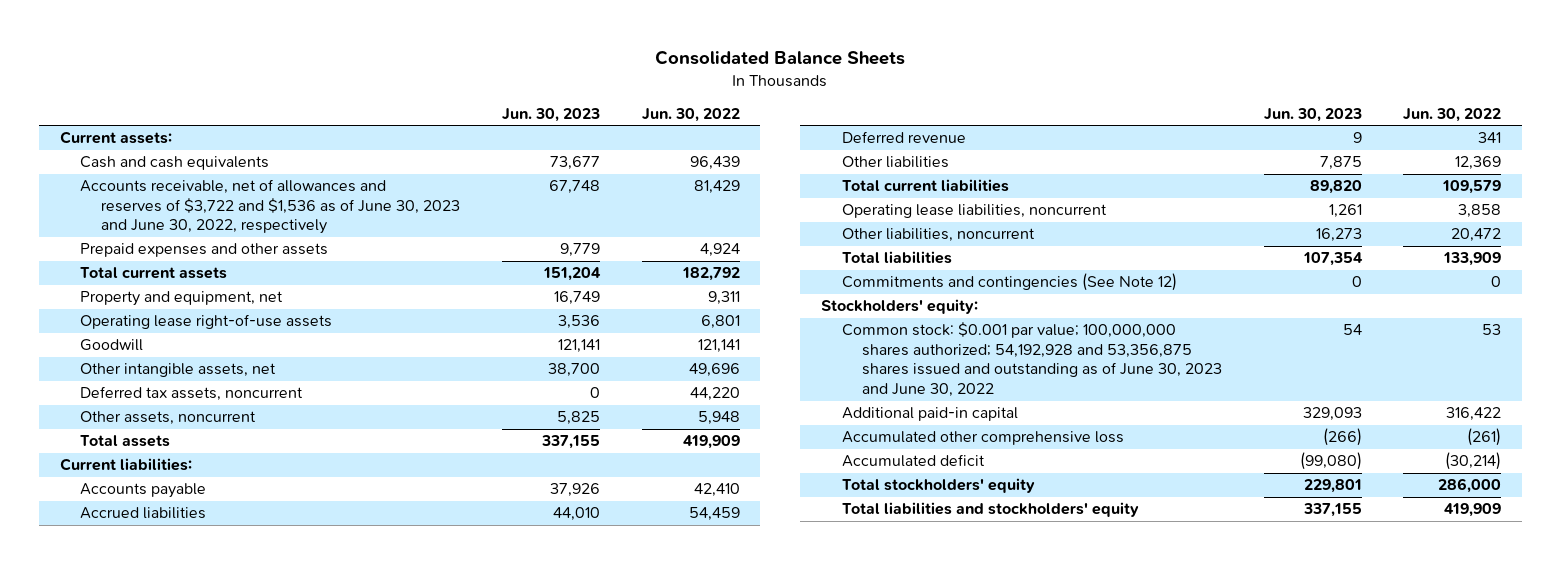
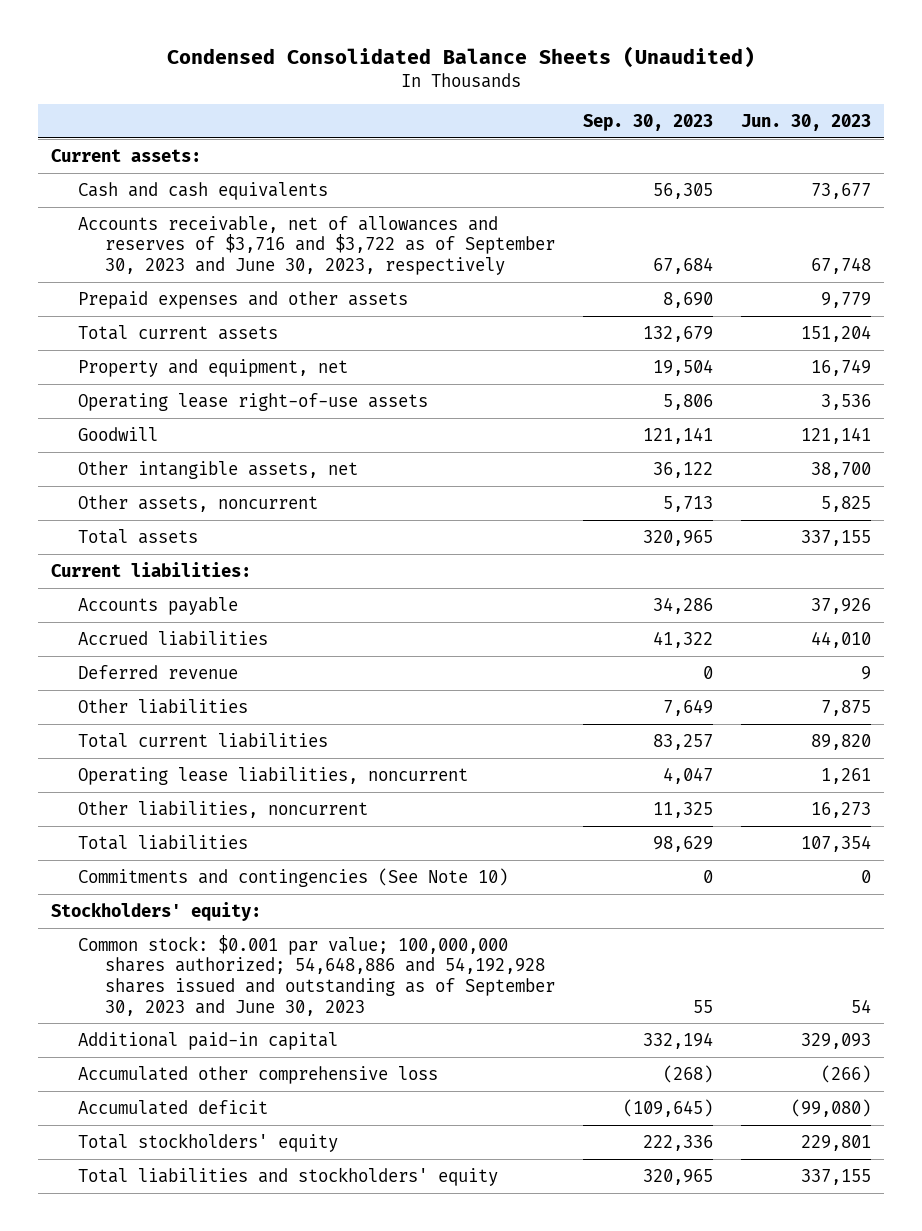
- Consolidated Balance Sheets
+ Condensed Consolidated Balance Sheets (Unaudited)
- | Jun. 30, 2023 | Jun. 30, 2022
+ | Sep. 30, 2023 | Jun. 30, 2023
- Accounts receivable, net of allowances and reserves of $3,722 and $1,536 as of June 30, 2023 and June 30, 2022, respectively | 67,748 | 81,429
+ Accounts receivable, net of allowances and reserves of $3,716 and $3,722 as of September 30, 2023 and June 30, 2023, respectively | 67,684 | 67,748
- Deferred tax assets, noncurrent | 0 | 44,220
- Commitments and contingencies (See Note 12) | 0 | 0
+ Commitments and contingencies (See Note 10) | 0 | 0
- Common stock: $0.001 par value; 100,000,000 shares authorized; 54,192,928 and 53,356,875 shares issued and outstanding as of June 30, 2023 and June 30, 2022 | 54 | 53
+ Common stock: $0.001 par value; 100,000,000 shares authorized; 54,648,886 and 54,192,928 shares issued and outstanding as of September 30, 2023 and June 30, 2023 | 55 | 54

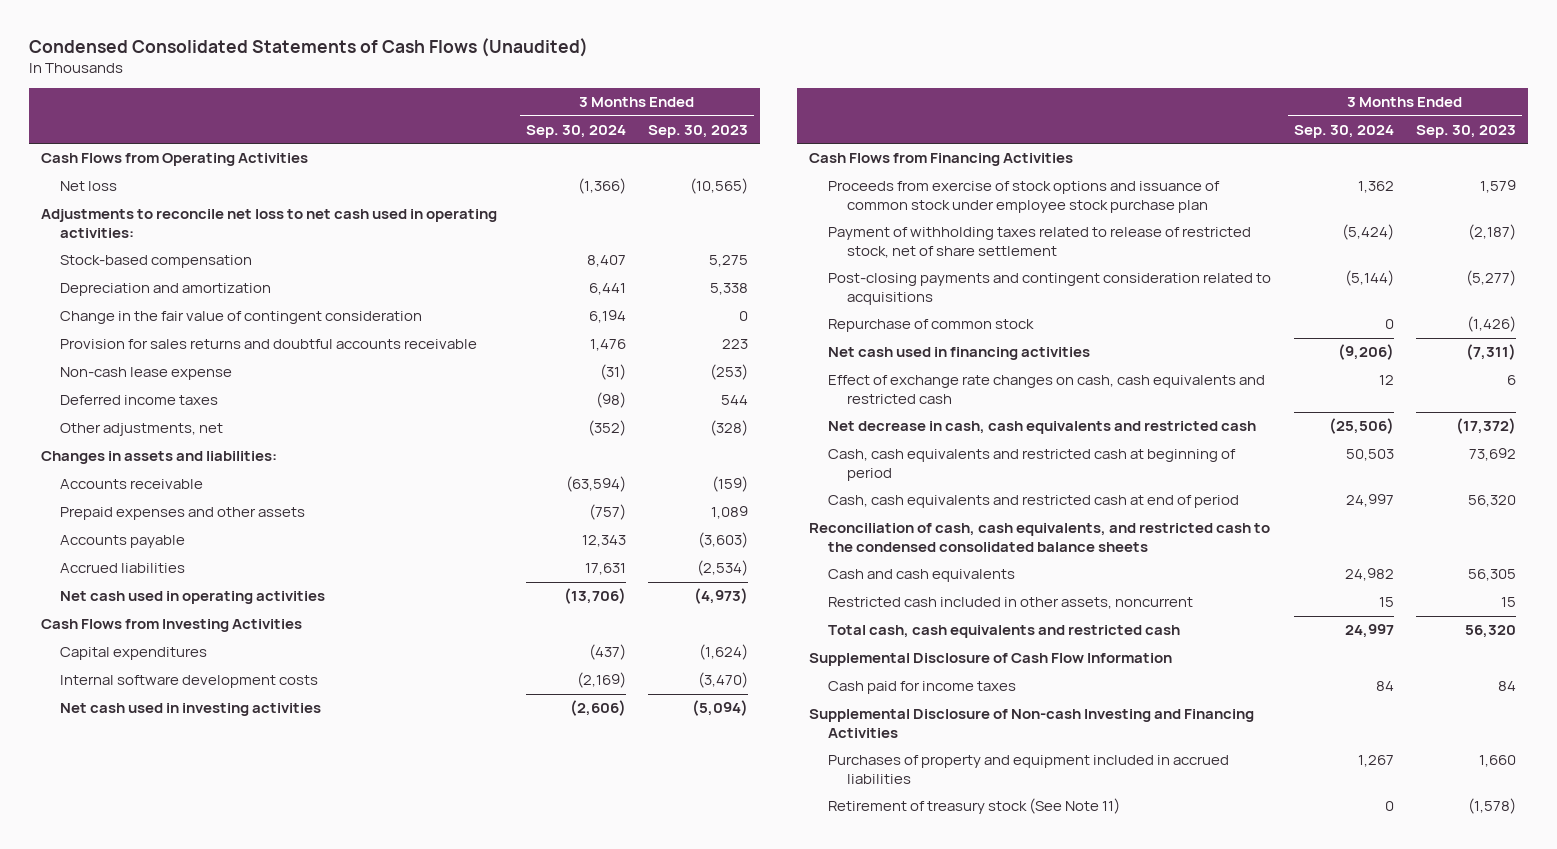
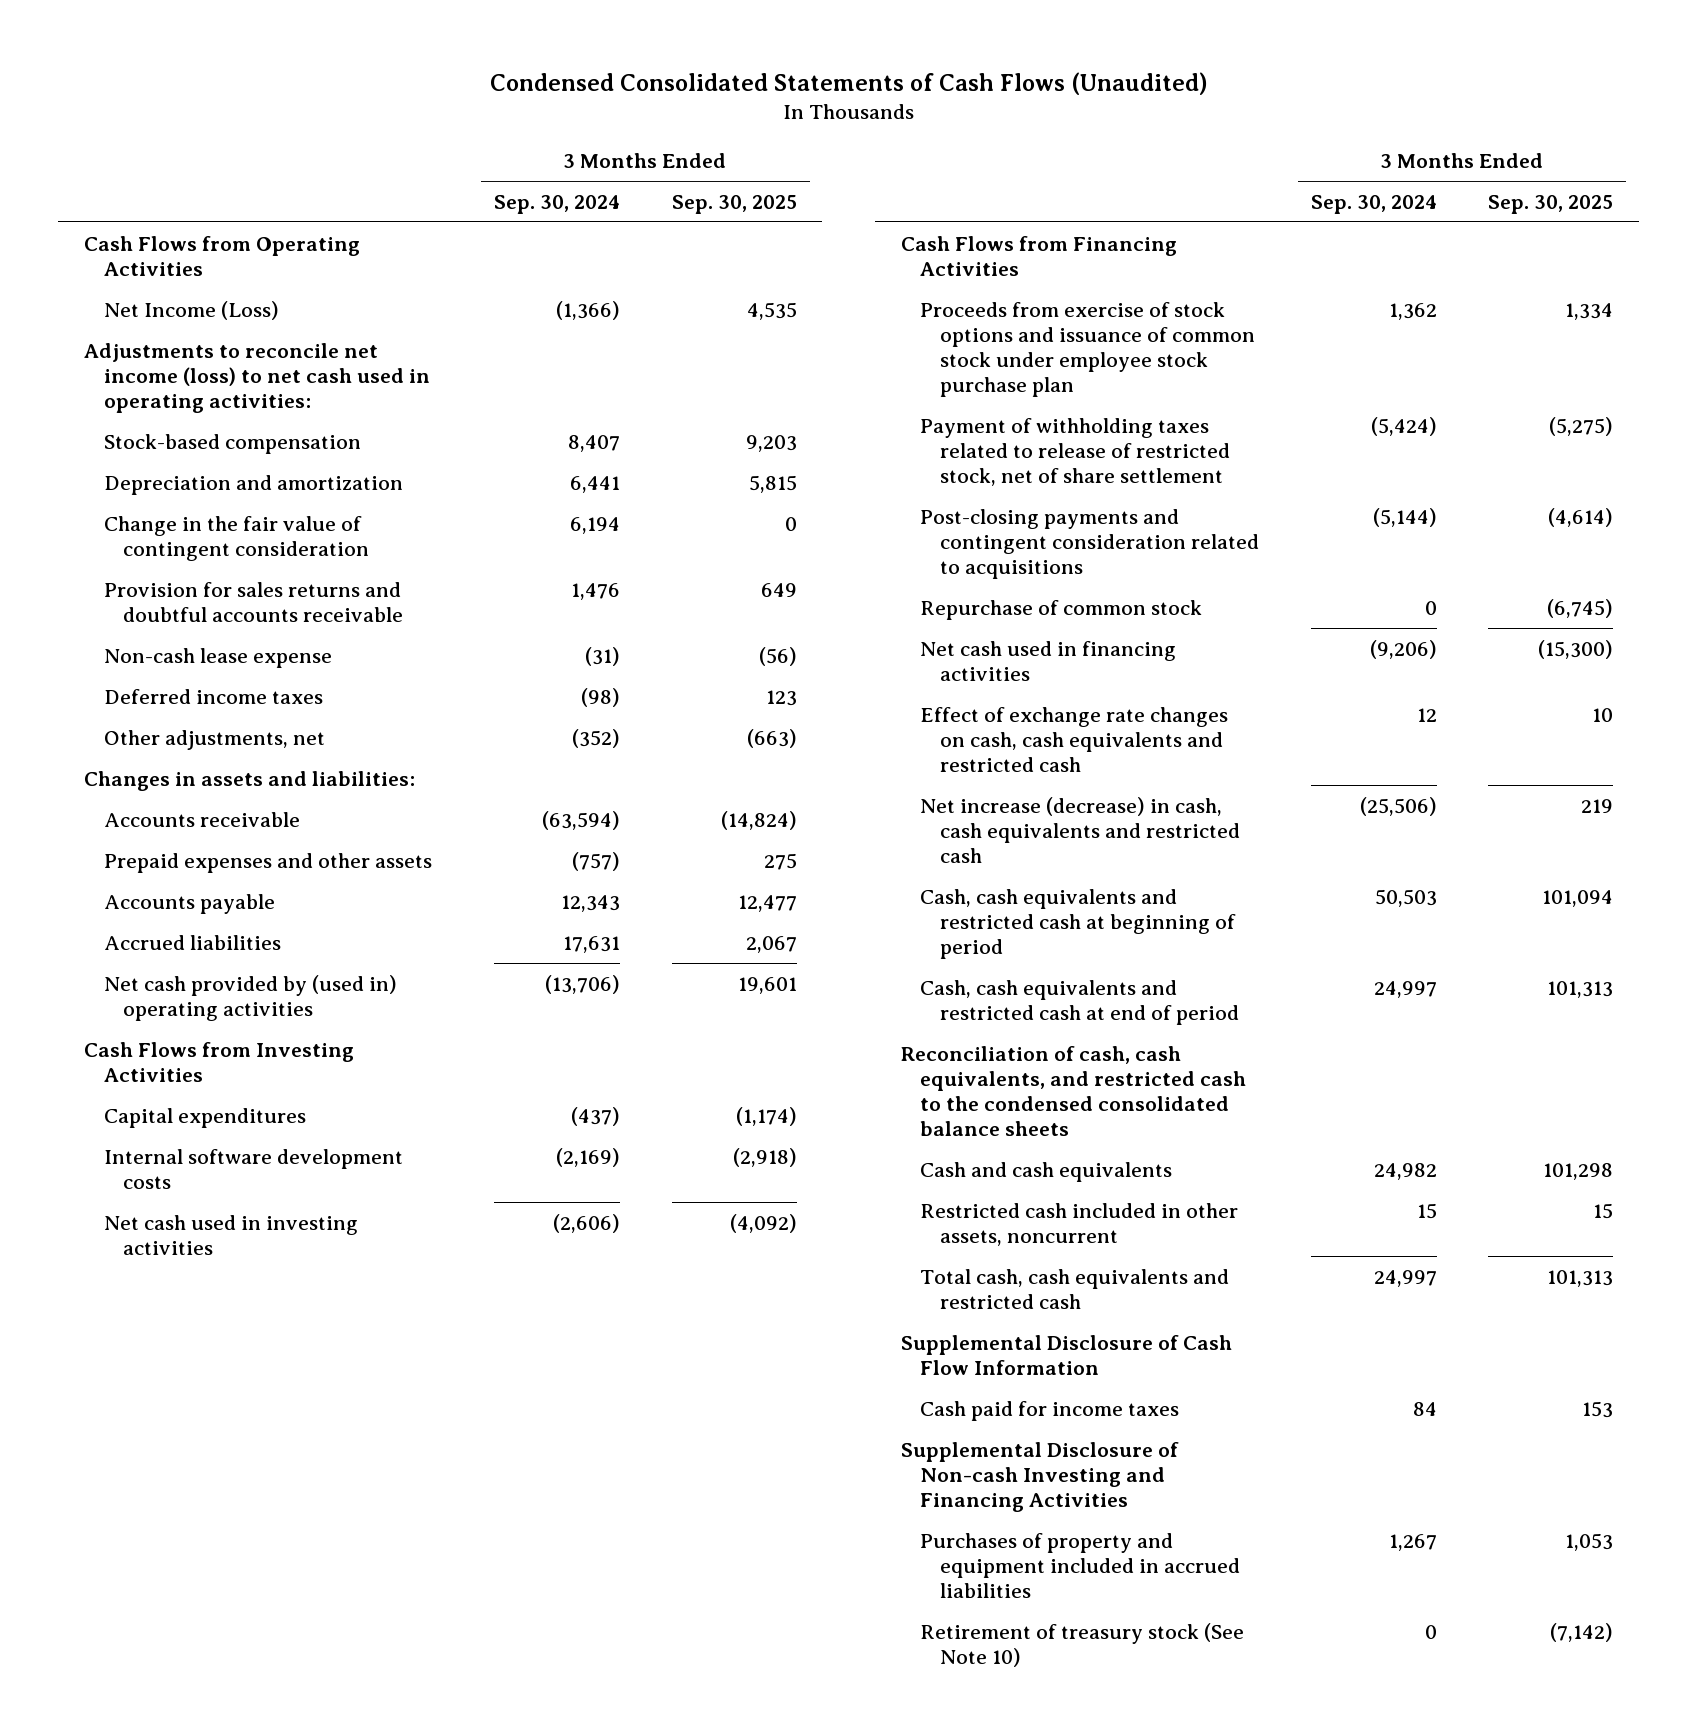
- | 3 Months Ended Sep. 30, 2024 | 3 Months Ended Sep. 30, 2023
+ | 3 Months Ended Sep. 30, 2024 | 3 Months Ended Sep. 30, 2025
- Net loss | (1,366) | (10,565)
- Adjustments to reconcile net loss to net cash used in operating activities:
+ Net Income (Loss) | (1,366) | 4,535
+ Adjustments to reconcile net income (loss) to net cash used in operating activities:
- Net cash used in operating activities | (13,706) | (4,973)
+ Net cash provided by (used in) operating activities | (13,706) | 19,601
- Net decrease in cash, cash equivalents and restricted cash | (25,506) | (17,372)
+ Net increase (decrease) in cash, cash equivalents and restricted cash | (25,506) | 219
- Retirement of treasury stock (See Note 11) | 0 | (1,578)
+ Retirement of treasury stock (See Note 10) | 0 | (7,142)

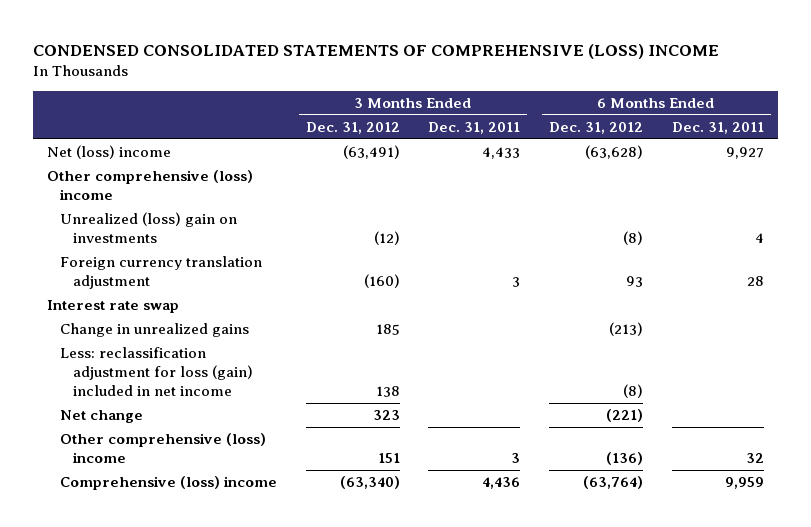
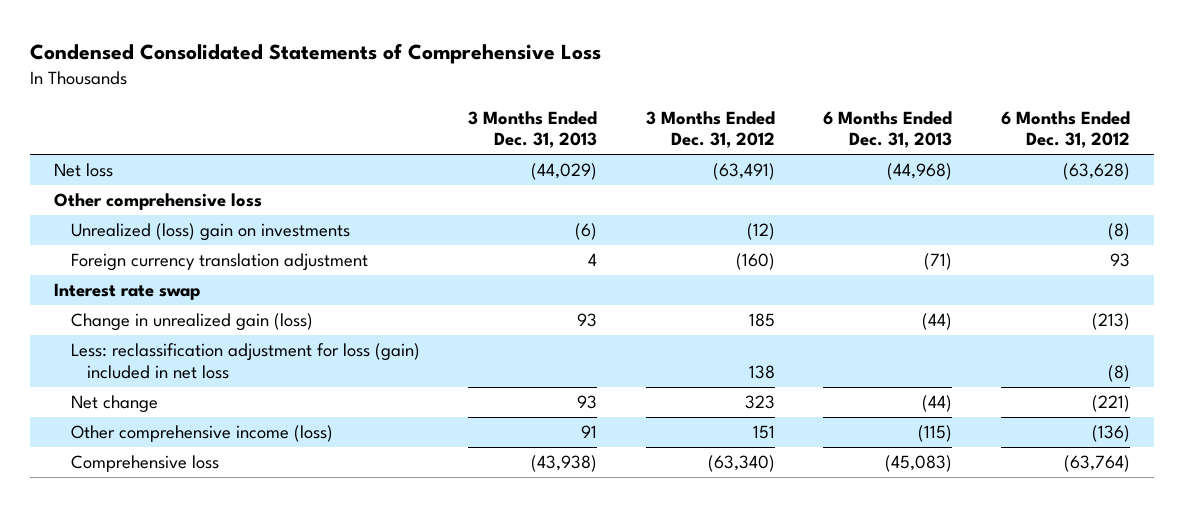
- CONDENSED CONSOLIDATED STATEMENTS OF COMPREHENSIVE (LOSS) INCOME
+ Condensed Consolidated Statements of Comprehensive Loss
- | 3 Months Ended Dec. 31, 2012 | 3 Months Ended Dec. 31, 2011 | 6 Months Ended Dec. 31, 2012 | 6 Months Ended Dec. 31, 2011
+ | 3 Months Ended Dec. 31, 2013 | 3 Months Ended Dec. 31, 2012 | 6 Months Ended Dec. 31, 2013 | 6 Months Ended Dec. 31, 2012
- Net (loss) income | (63,491) | 4,433 | (63,628) | 9,927
- Other comprehensive (loss) income
+ Net loss | (44,029) | (63,491) | (44,968) | (63,628)
+ Other comprehensive loss
- Change in unrealized gains | 185 | | (213) |
- Less: reclassification adjustment for loss (gain) included in net income | 138 | | (8) |
+ Change in unrealized gain (loss) | 93 | 185 | (44) | (213)
+ Less: reclassification adjustment for loss (gain) included in net loss | | 138 | | (8)
- Other comprehensive (loss) income | 151 | 3 | (136) | 32
- Comprehensive (loss) income | (63,340) | 4,436 | (63,764) | 9,959
+ Other comprehensive income (loss) | 91 | 151 | (115) | (136)
+ Comprehensive loss | (43,938) | (63,340) | (45,083) | (63,764)

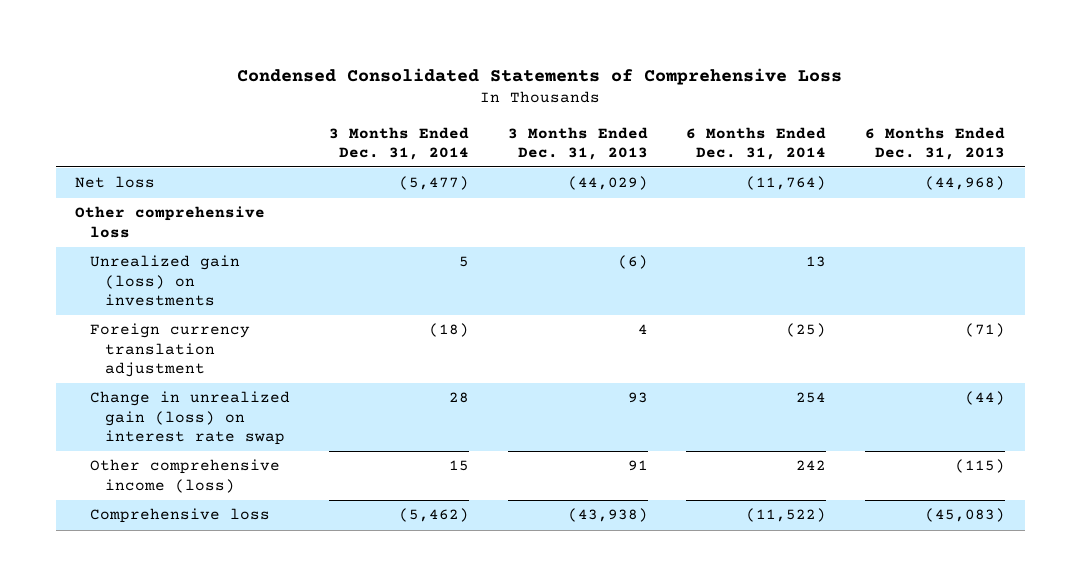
- | 3 Months Ended Dec. 31, 2013 | 3 Months Ended Dec. 31, 2012 | 6 Months Ended Dec. 31, 2013 | 6 Months Ended Dec. 31, 2012
+ | 3 Months Ended Dec. 31, 2014 | 3 Months Ended Dec. 31, 2013 | 6 Months Ended Dec. 31, 2014 | 6 Months Ended Dec. 31, 2013
- Unrealized (loss) gain on investments | (6) | (12) | | (8)
+ Unrealized gain (loss) on investments | 5 | (6) | 13 |
- Interest rate swap
- Change in unrealized gain (loss) | 93 | 185 | (44) | (213)
- Less: reclassification adjustment for loss (gain) included in net loss | | 138 | | (8)
- Net change | 93 | 323 | (44) | (221)
+ Change in unrealized gain (loss) on interest rate swap | 28 | 93 | 254 | (44)

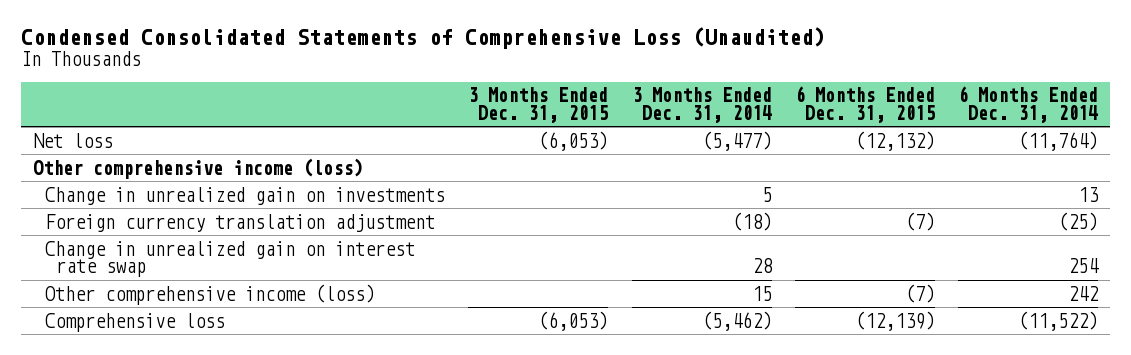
- Condensed Consolidated Statements of Comprehensive Loss
+ Condensed Consolidated Statements of Comprehensive Loss (Unaudited)
- | 3 Months Ended Dec. 31, 2014 | 3 Months Ended Dec. 31, 2013 | 6 Months Ended Dec. 31, 2014 | 6 Months Ended Dec. 31, 2013
+ | 3 Months Ended Dec. 31, 2015 | 3 Months Ended Dec. 31, 2014 | 6 Months Ended Dec. 31, 2015 | 6 Months Ended Dec. 31, 2014
- Other comprehensive loss
- Unrealized gain (loss) on investments | 5 | (6) | 13 |
+ Other comprehensive income (loss)
+ Change in unrealized gain on investments | | 5 | | 13
- Change in unrealized gain (loss) on interest rate swap | 28 | 93 | 254 | (44)
+ Change in unrealized gain on interest rate swap | | 28 | | 254

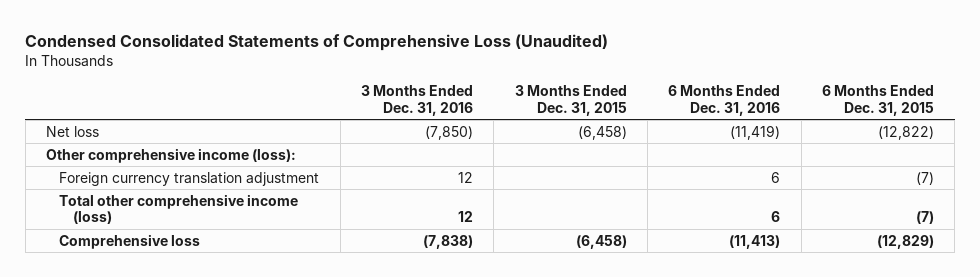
- | 3 Months Ended Dec. 31, 2015 | 3 Months Ended Dec. 31, 2014 | 6 Months Ended Dec. 31, 2015 | 6 Months Ended Dec. 31, 2014
+ | 3 Months Ended Dec. 31, 2016 | 3 Months Ended Dec. 31, 2015 | 6 Months Ended Dec. 31, 2016 | 6 Months Ended Dec. 31, 2015
- Net loss | (6,053) | (5,477) | (12,132) | (11,764)
- Other comprehensive income (loss)
- Change in unrealized gain on investments | | 5 | | 13
+ Net loss | (7,850) | (6,458) | (11,419) | (12,822)
+ Other comprehensive income (loss):
- Change in unrealized gain on interest rate swap | | 28 | | 254
- Other comprehensive income (loss) | | 15 | (7) | 242
- Comprehensive loss | (6,053) | (5,462) | (12,139) | (11,522)
+ Total other comprehensive income (loss) | 12 | | 6 | (7)
+ Comprehensive loss | (7,838) | (6,458) | (11,413) | (12,829)

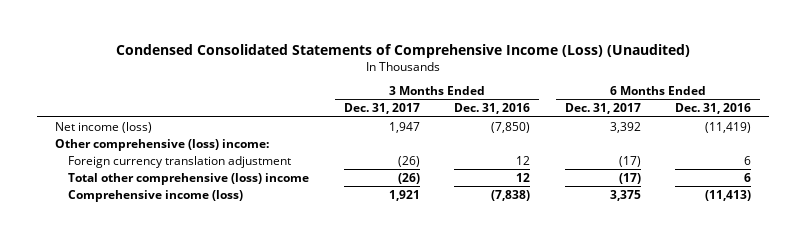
- Condensed Consolidated Statements of Comprehensive Loss (Unaudited)
+ Condensed Consolidated Statements of Comprehensive Income (Loss) (Unaudited)
- | 3 Months Ended Dec. 31, 2016 | 3 Months Ended Dec. 31, 2015 | 6 Months Ended Dec. 31, 2016 | 6 Months Ended Dec. 31, 2015
+ | 3 Months Ended Dec. 31, 2017 | 3 Months Ended Dec. 31, 2016 | 6 Months Ended Dec. 31, 2017 | 6 Months Ended Dec. 31, 2016
- Net loss | (7,850) | (6,458) | (11,419) | (12,822)
- Other comprehensive income (loss):
+ Net income (loss) | 1,947 | (7,850) | 3,392 | (11,419)
+ Other comprehensive (loss) income:
- Total other comprehensive income (loss) | 12 | | 6 | (7)
- Comprehensive loss | (7,838) | (6,458) | (11,413) | (12,829)
+ Total other comprehensive (loss) income | (26) | 12 | (17) | 6
+ Comprehensive income (loss) | 1,921 | (7,838) | 3,375 | (11,413)

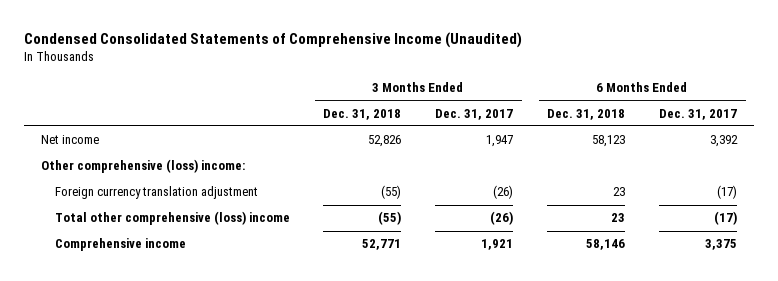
- Condensed Consolidated Statements of Comprehensive Income (Loss) (Unaudited)
+ Condensed Consolidated Statements of Comprehensive Income (Unaudited)
- | 3 Months Ended Dec. 31, 2017 | 3 Months Ended Dec. 31, 2016 | 6 Months Ended Dec. 31, 2017 | 6 Months Ended Dec. 31, 2016
+ | 3 Months Ended Dec. 31, 2018 | 3 Months Ended Dec. 31, 2017 | 6 Months Ended Dec. 31, 2018 | 6 Months Ended Dec. 31, 2017
- Net income (loss) | 1,947 | (7,850) | 3,392 | (11,419)
+ Net income | 52,826 | 1,947 | 58,123 | 3,392
- Comprehensive income (loss) | 1,921 | (7,838) | 3,375 | (11,413)
+ Comprehensive income | 52,771 | 1,921 | 58,146 | 3,375

